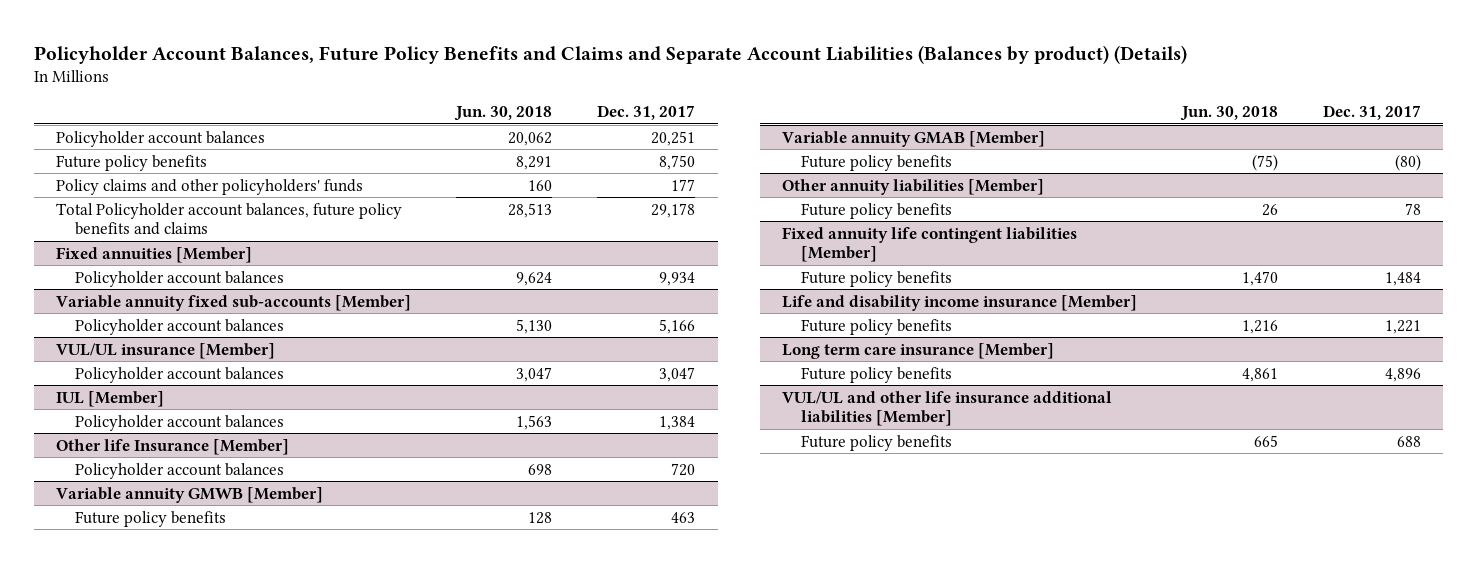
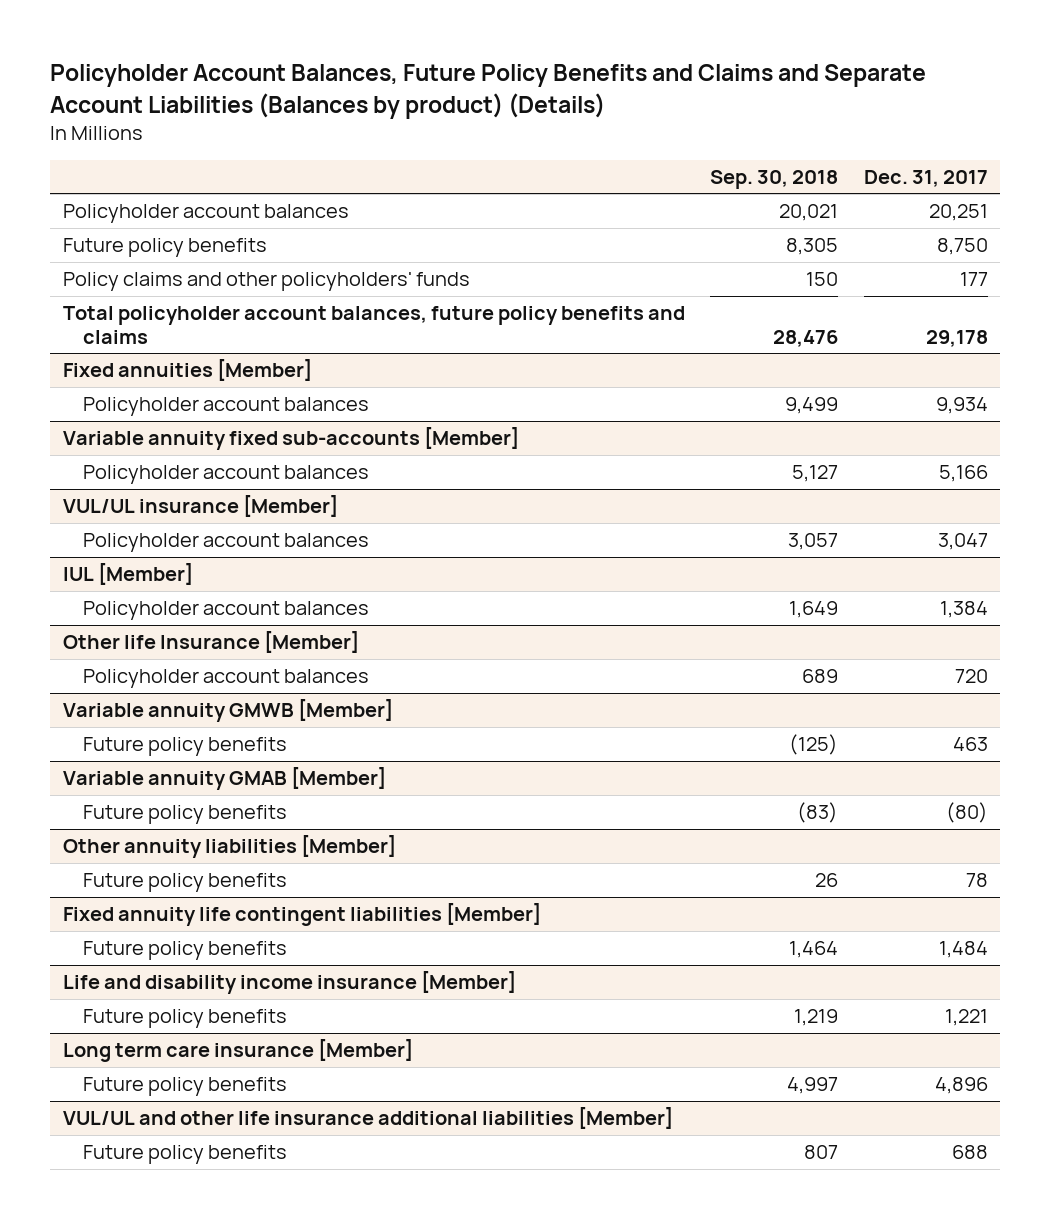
- | Jun. 30, 2018 | Dec. 31, 2017
+ | Sep. 30, 2018 | Dec. 31, 2017
- Total Policyholder account balances, future policy benefits and claims | 28,513 | 29,178
+ Total policyholder account balances, future policy benefits and claims | 28,476 | 29,178

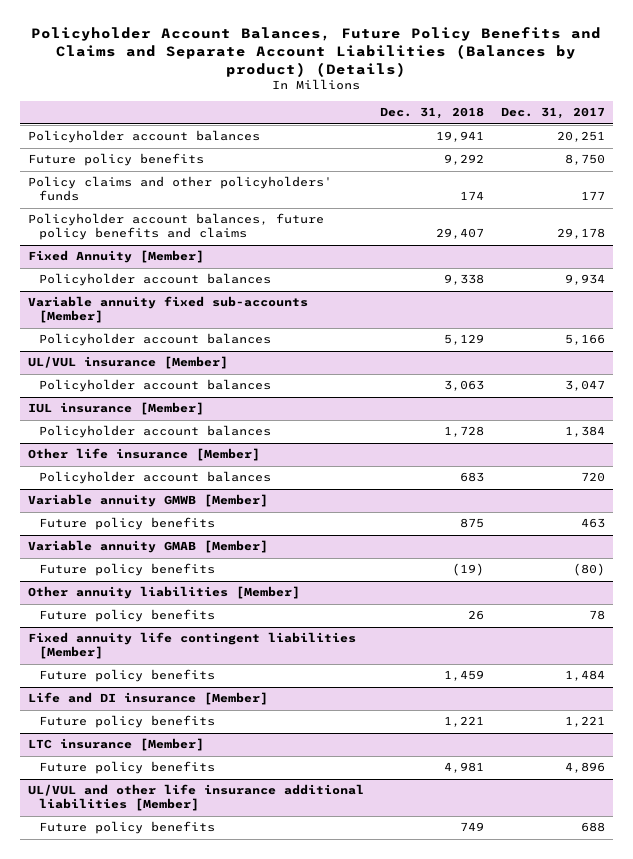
- | Sep. 30, 2018 | Dec. 31, 2017
+ | Dec. 31, 2018 | Dec. 31, 2017
- Total policyholder account balances, future policy benefits and claims | 28,476 | 29,178
- Fixed annuities [Member]
+ Policyholder account balances, future policy benefits and claims | 29,407 | 29,178
+ Fixed Annuity [Member]
- VUL/UL insurance [Member]
+ UL/VUL insurance [Member]
- IUL [Member]
+ IUL insurance [Member]
- Other life Insurance [Member]
+ Other life insurance [Member]
- Life and disability income insurance [Member]
+ Life and DI insurance [Member]
- Long term care insurance [Member]
+ LTC insurance [Member]
- VUL/UL and other life insurance additional liabilities [Member]
+ UL/VUL and other life insurance additional liabilities [Member]

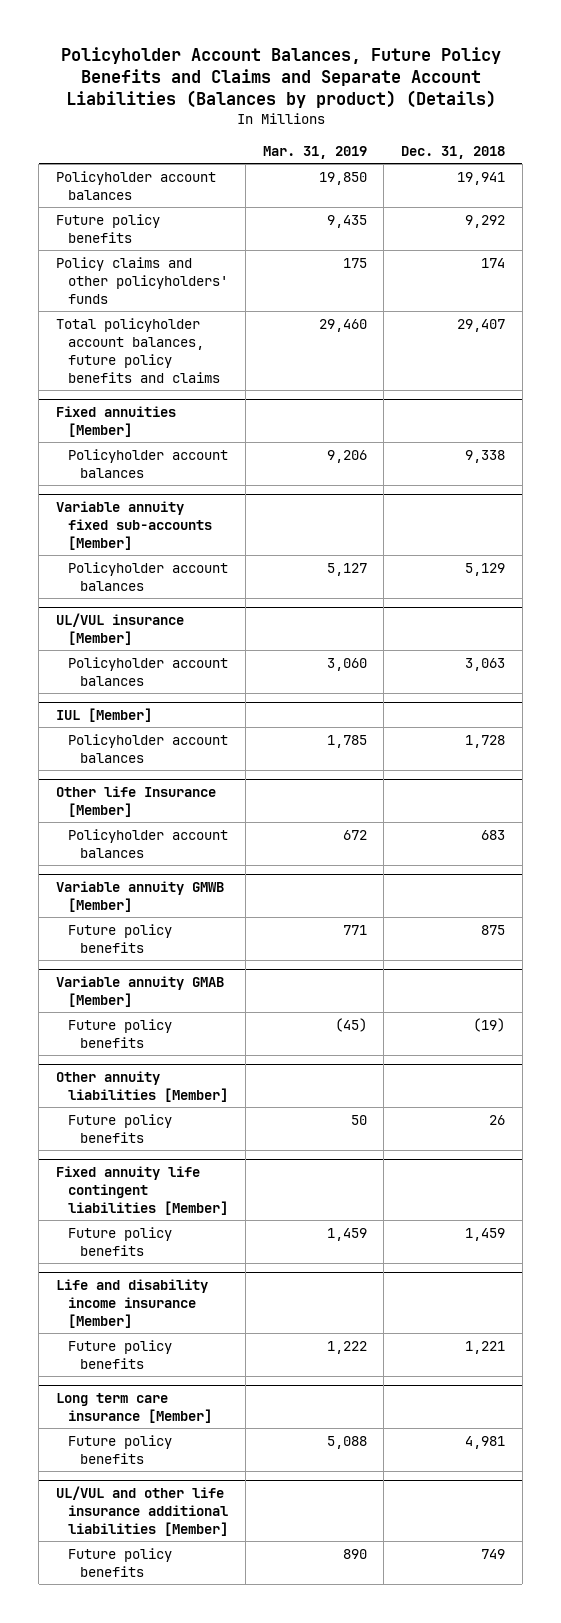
- | Dec. 31, 2018 | Dec. 31, 2017
+ | Mar. 31, 2019 | Dec. 31, 2018
- Policyholder account balances, future policy benefits and claims | 29,407 | 29,178
- Fixed Annuity [Member]
+ Total policyholder account balances, future policy benefits and claims | 29,460 | 29,407
+ Fixed annuities [Member]
- IUL insurance [Member]
+ IUL [Member]
- Other life insurance [Member]
+ Other life Insurance [Member]
- Life and DI insurance [Member]
+ Life and disability income insurance [Member]
- LTC insurance [Member]
+ Long term care insurance [Member]

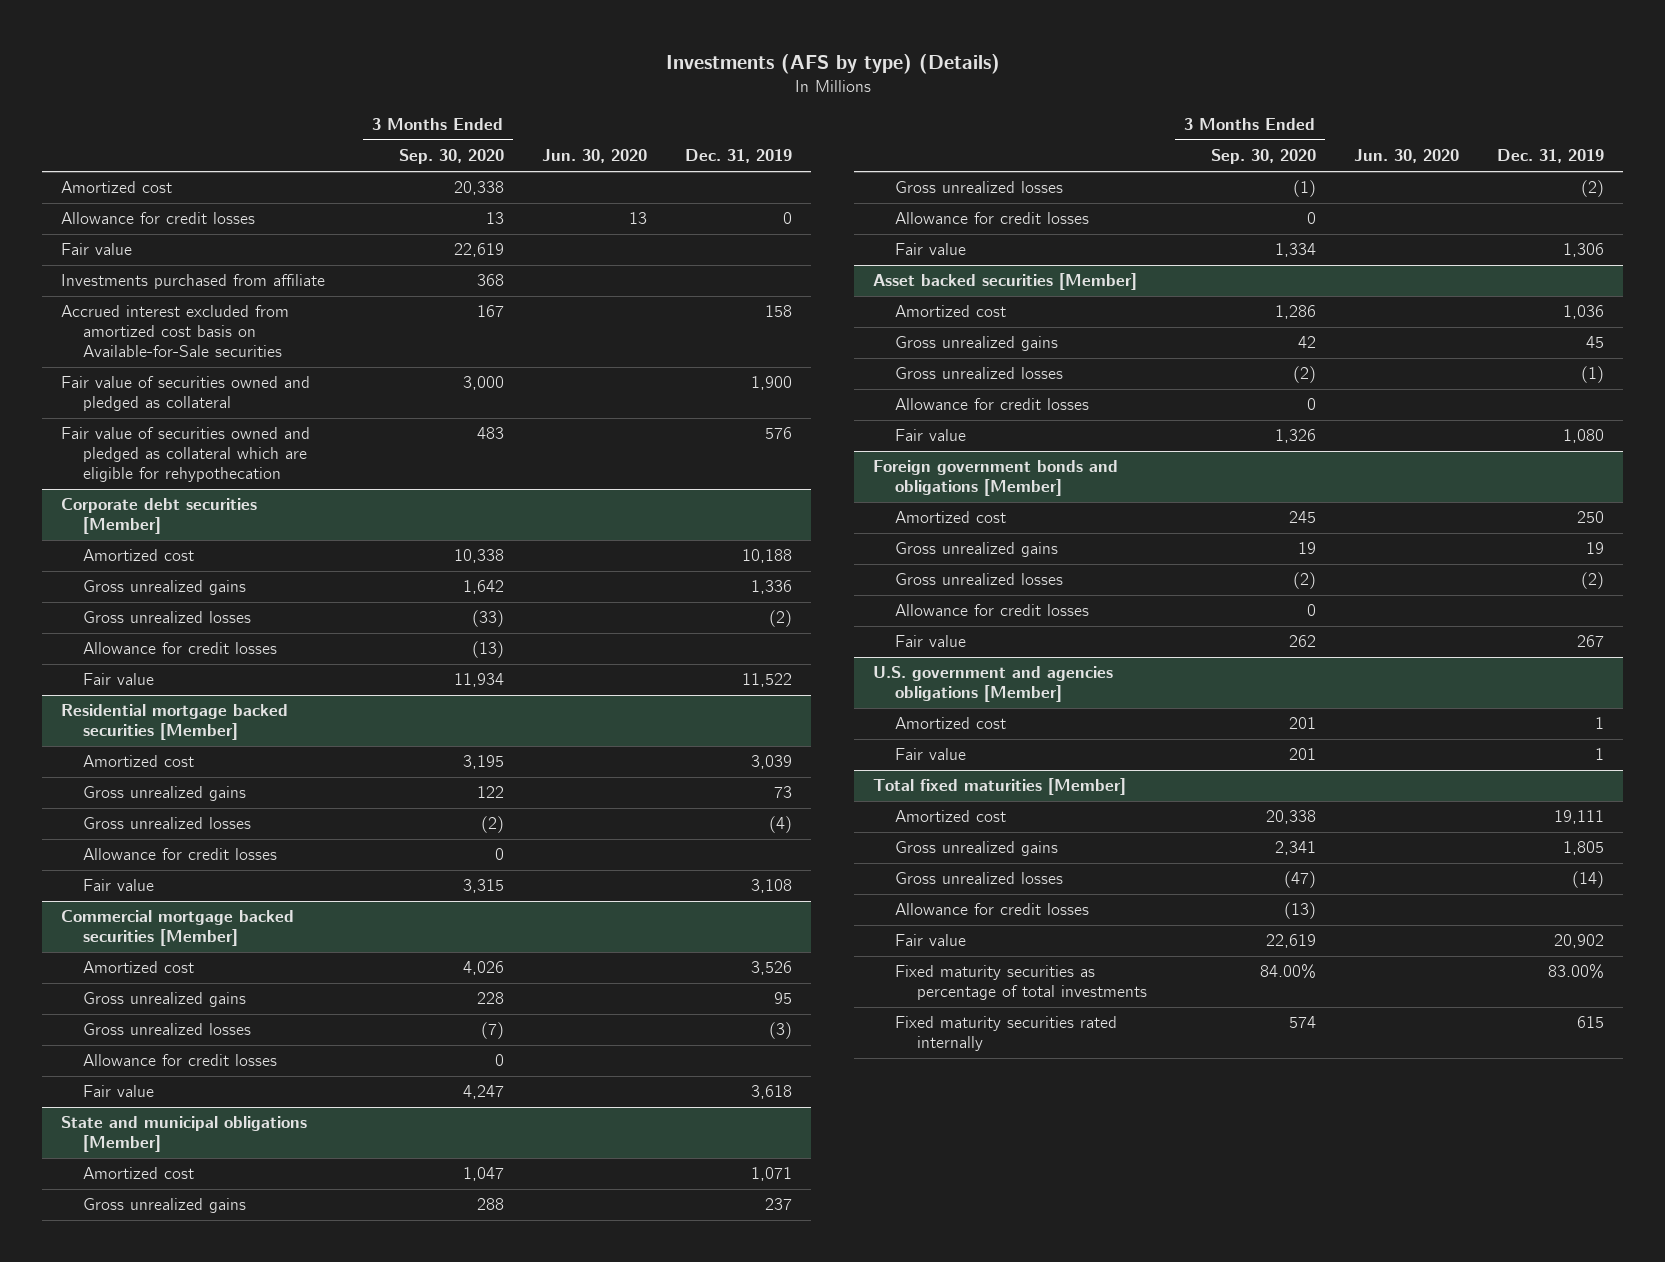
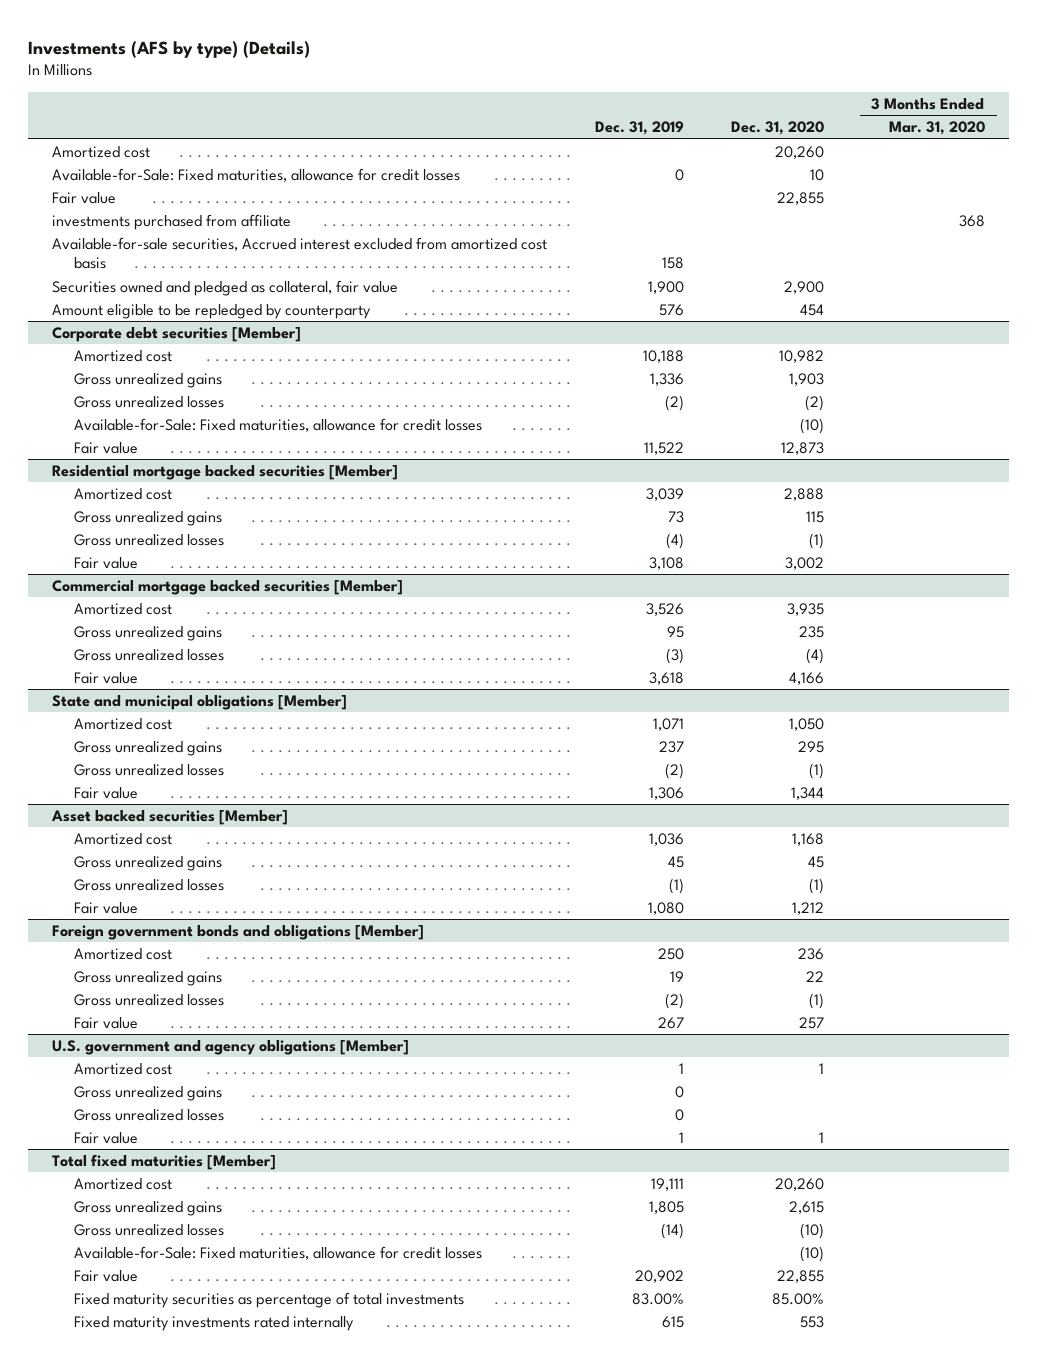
- | 3 Months Ended Sep. 30, 2020 | Jun. 30, 2020 | Dec. 31, 2019
+ | Dec. 31, 2019 | Dec. 31, 2020 | 3 Months Ended Mar. 31, 2020
- Allowance for credit losses | 13 | 13 | 0
+ Available-for-Sale: Fixed maturities, allowance for credit losses | 0 | 10 |
- Investments purchased from affiliate | 368 | |
- Accrued interest excluded from amortized cost basis on Available-for-Sale securities | 167 | | 158
- Fair value of securities owned and pledged as collateral | 3,000 | | 1,900
- Fair value of securities owned and pledged as collateral which are eligible for rehypothecation | 483 | | 576
+ investments purchased from affiliate | | | 368
+ Available-for-sale securities, Accrued interest excluded from amortized cost basis | 158 | |
+ Securities owned and pledged as collateral, fair value | 1,900 | 2,900 |
+ Amount eligible to be repledged by counterparty | 576 | 454 |
@ Corporate debt securities [Member]
- Allowance for credit losses | (13) | |
+ Available-for-Sale: Fixed maturities, allowance for credit losses | | (10) |
@ Residential mortgage backed securities [Member]
- Allowance for credit losses | 0 | |
@ Commercial mortgage backed securities [Member]
- Allowance for credit losses | 0 | |
@ State and municipal obligations [Member]
- Allowance for credit losses | 0 | |
@ Asset backed securities [Member]
- Allowance for credit losses | 0 | |
@ Foreign government bonds and obligations [Member]
- Allowance for credit losses | 0 | |
- U.S. government and agencies obligations [Member]
+ U.S. government and agency obligations [Member]
+ Gross unrealized gains | 0 | |
+ Gross unrealized losses | 0 | |
@ Total fixed maturities [Member]
- Allowance for credit losses | (13) | |
+ Available-for-Sale: Fixed maturities, allowance for credit losses | | (10) |
- Fixed maturity securities rated internally | 574 | | 615
+ Fixed maturity investments rated internally | 615 | 553 |

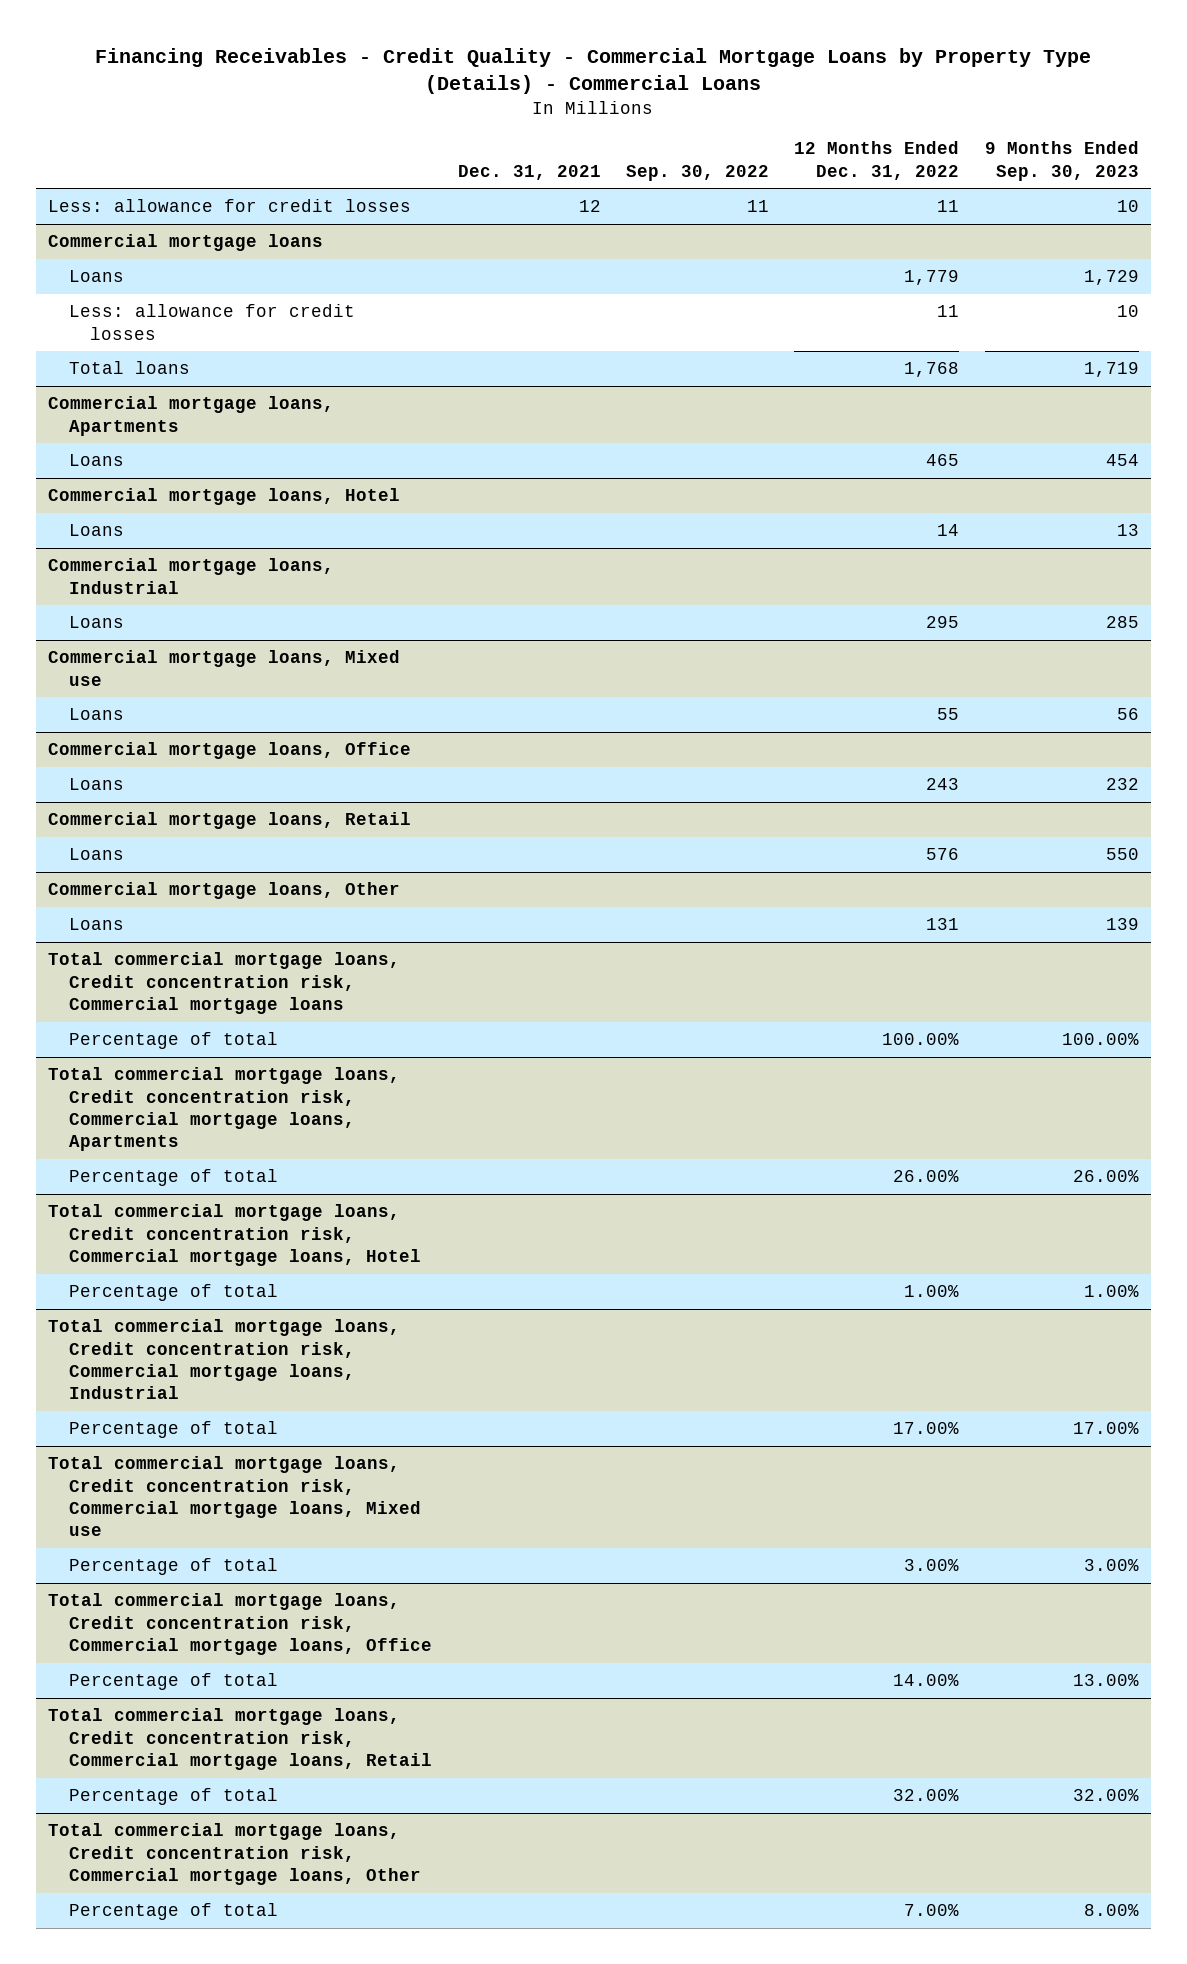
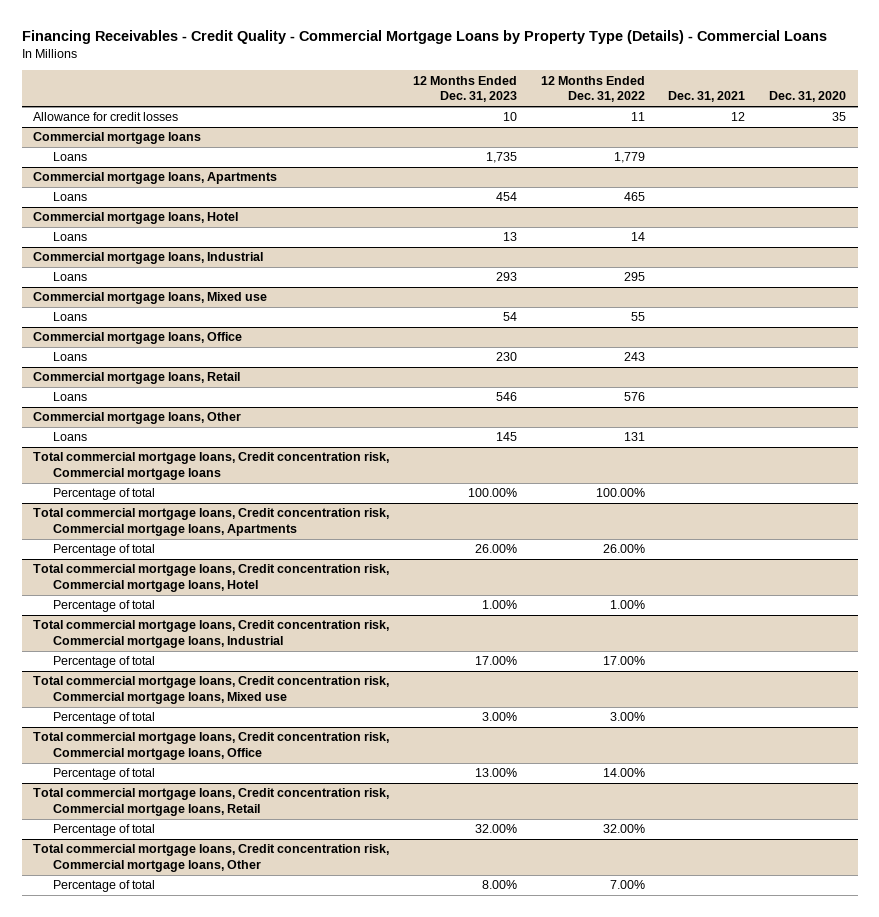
- | Dec. 31, 2021 | Sep. 30, 2022 | 12 Months Ended Dec. 31, 2022 | 9 Months Ended Sep. 30, 2023
+ | 12 Months Ended Dec. 31, 2023 | 12 Months Ended Dec. 31, 2022 | Dec. 31, 2021 | Dec. 31, 2020
- Less: allowance for credit losses | 12 | 11 | 11 | 10
+ Allowance for credit losses | 10 | 11 | 12 | 35
@ Commercial mortgage loans
- Less: allowance for credit losses | | | 11 | 10
- Total loans | | | 1,768 | 1,719

